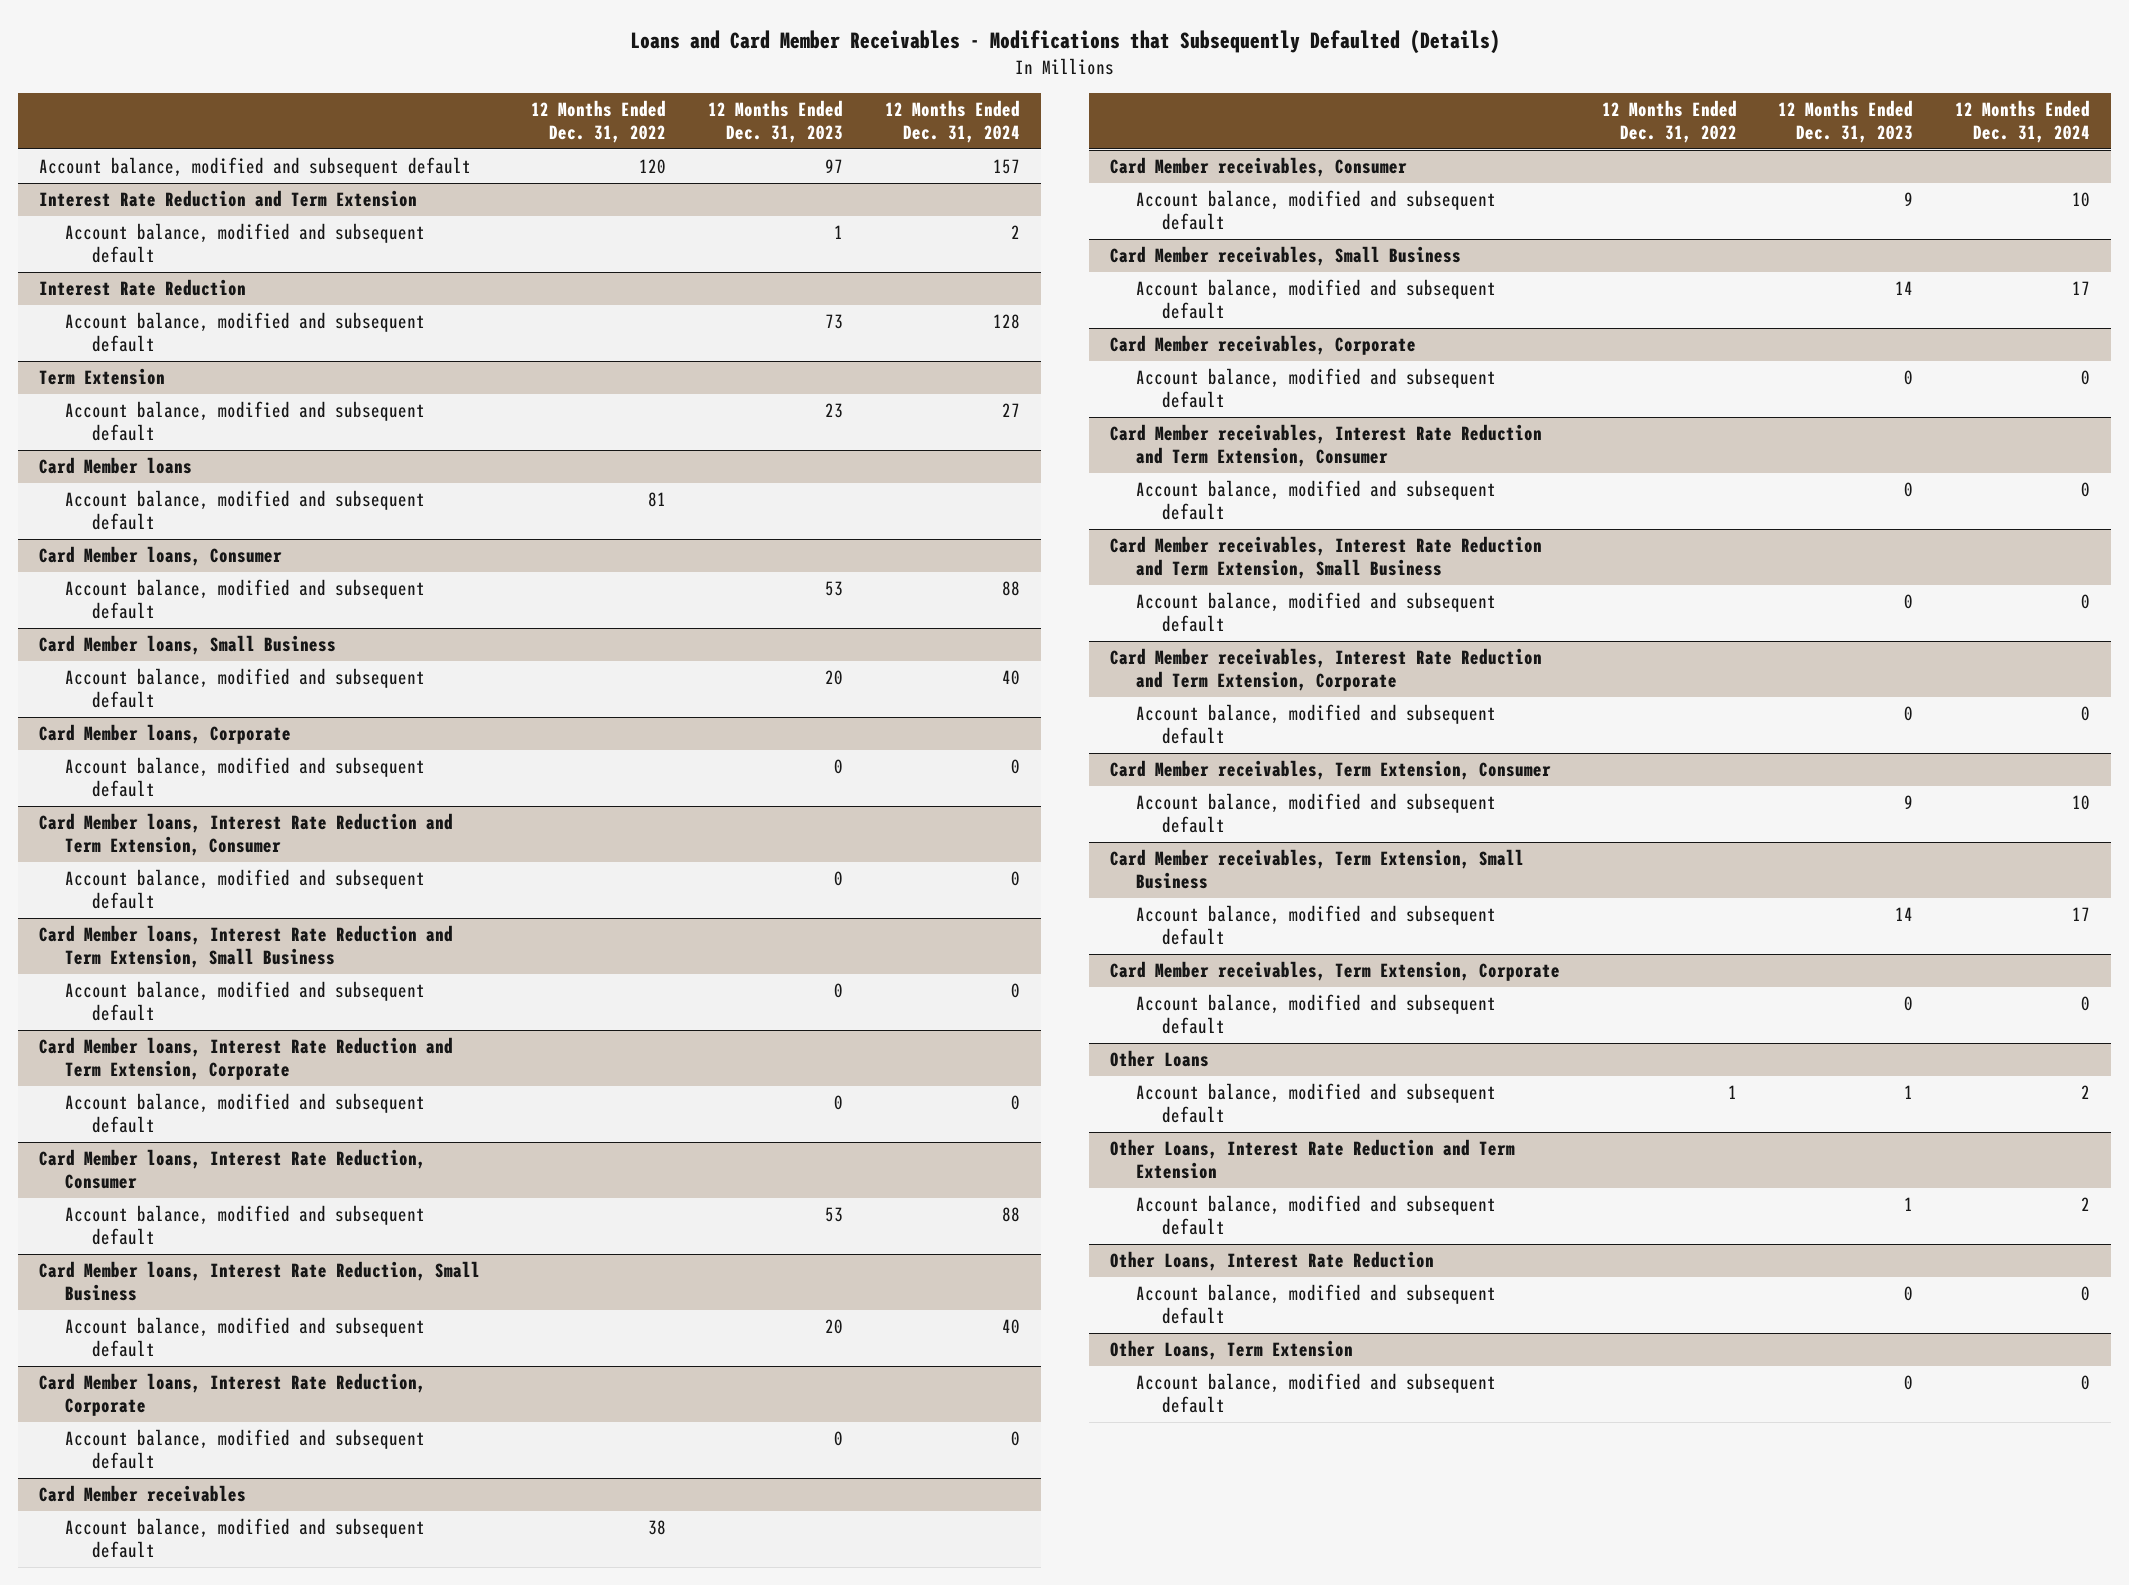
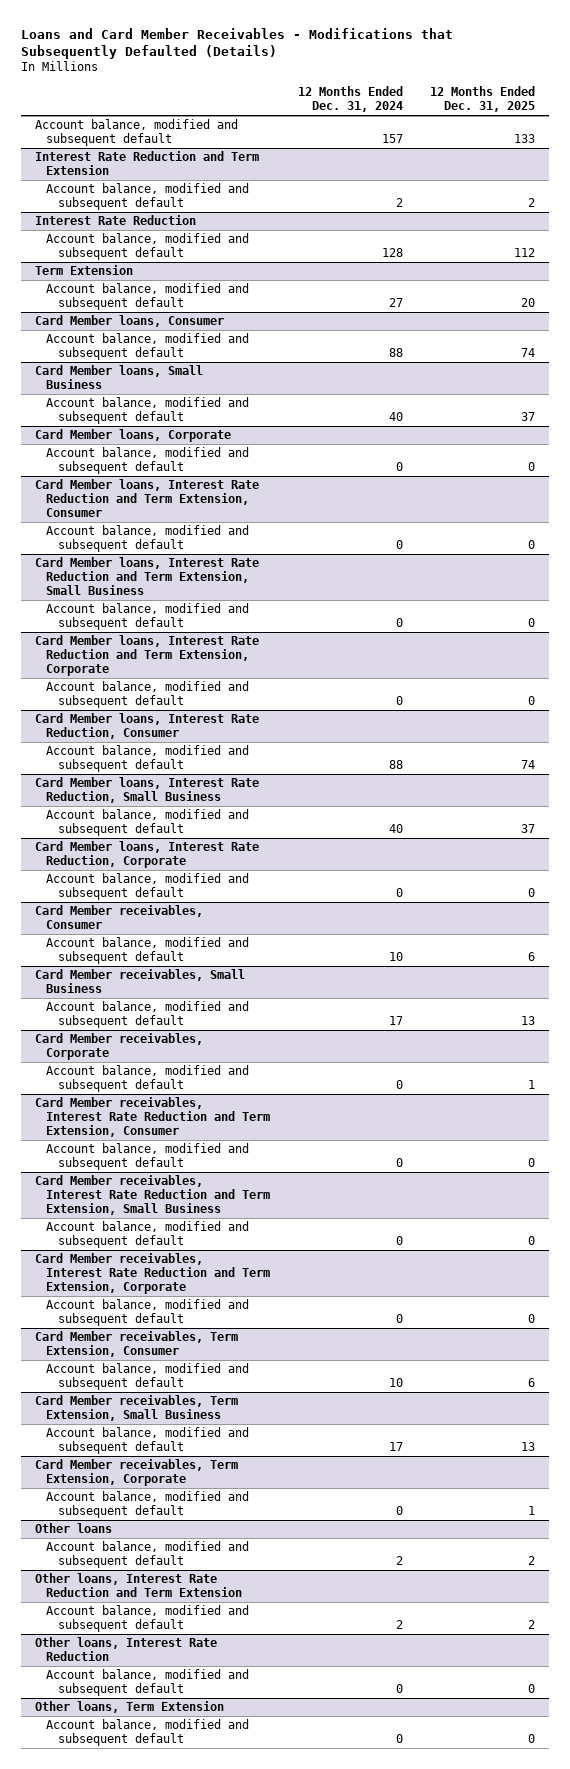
- | 12 Months Ended Dec. 31, 2022 | 12 Months Ended Dec. 31, 2023 | 12 Months Ended Dec. 31, 2024
+ | 12 Months Ended Dec. 31, 2024 | 12 Months Ended Dec. 31, 2025
- Card Member loans
- Account balance, modified and subsequent default | 81 | |
- Card Member receivables
- Account balance, modified and subsequent default | 38 | |
- Other Loans
+ Other loans
- Other Loans, Interest Rate Reduction and Term Extension
+ Other loans, Interest Rate Reduction and Term Extension
- Other Loans, Interest Rate Reduction
+ Other loans, Interest Rate Reduction
- Other Loans, Term Extension
+ Other loans, Term Extension

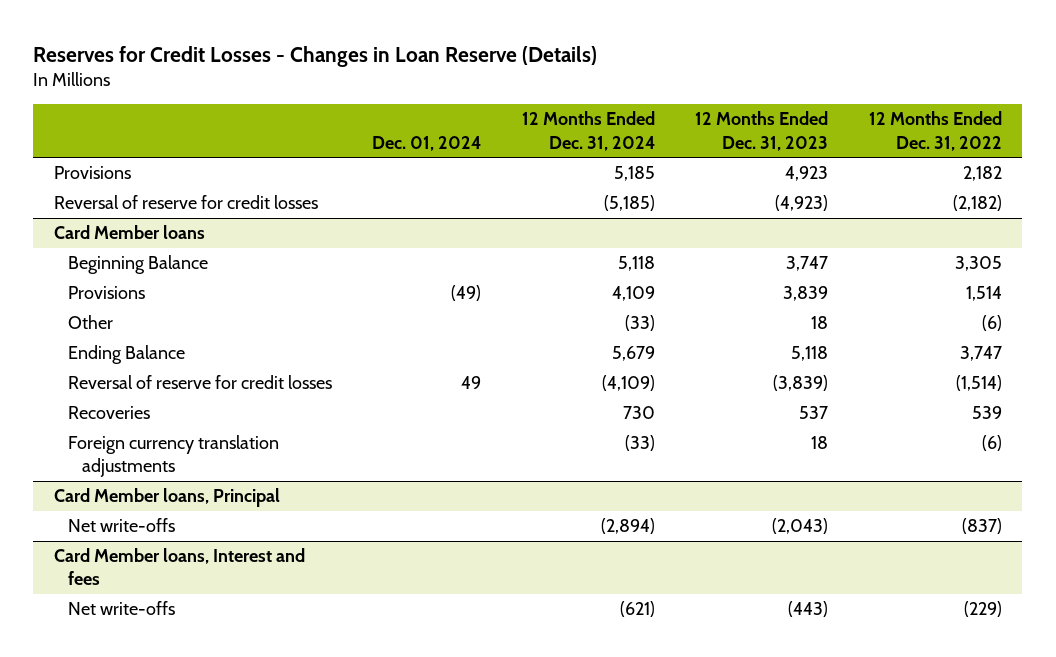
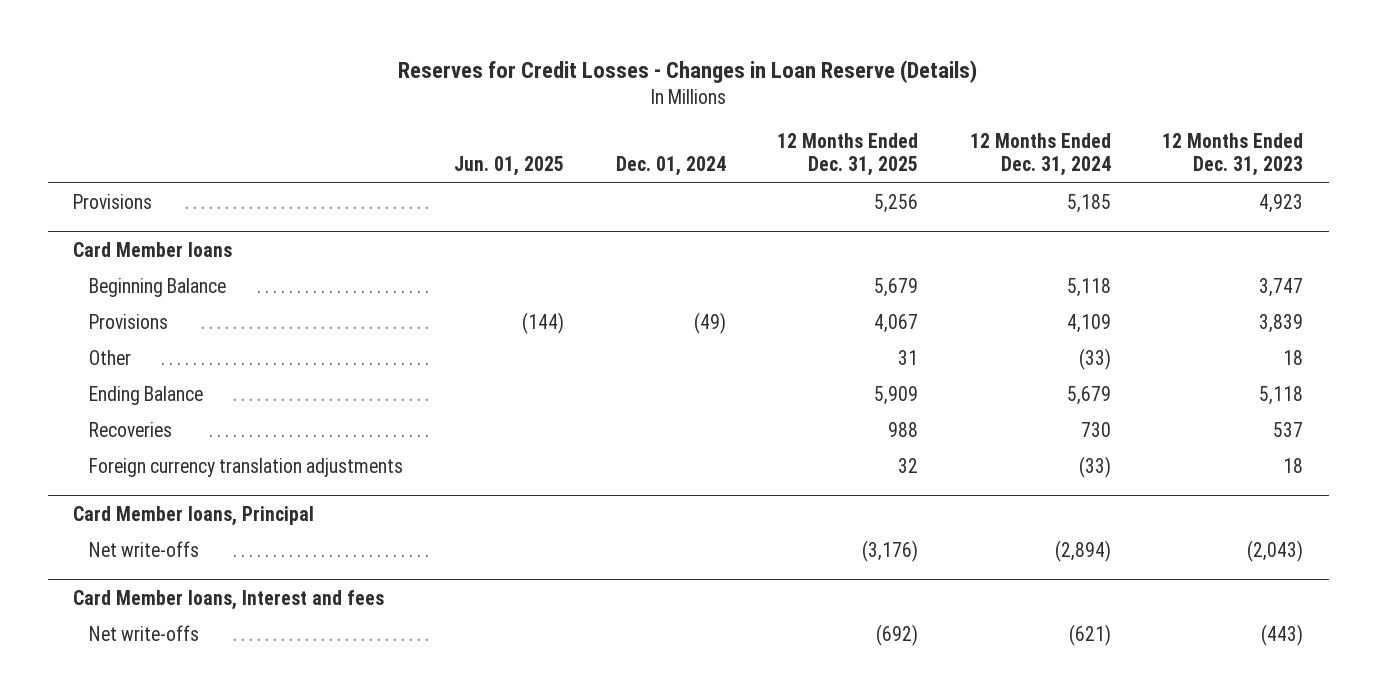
- | Dec. 01, 2024 | 12 Months Ended Dec. 31, 2024 | 12 Months Ended Dec. 31, 2023 | 12 Months Ended Dec. 31, 2022
+ | Jun. 01, 2025 | Dec. 01, 2024 | 12 Months Ended Dec. 31, 2025 | 12 Months Ended Dec. 31, 2024 | 12 Months Ended Dec. 31, 2023
- Reversal of reserve for credit losses | | (5,185) | (4,923) | (2,182)
@ Card Member loans
- Reversal of reserve for credit losses | 49 | (4,109) | (3,839) | (1,514)

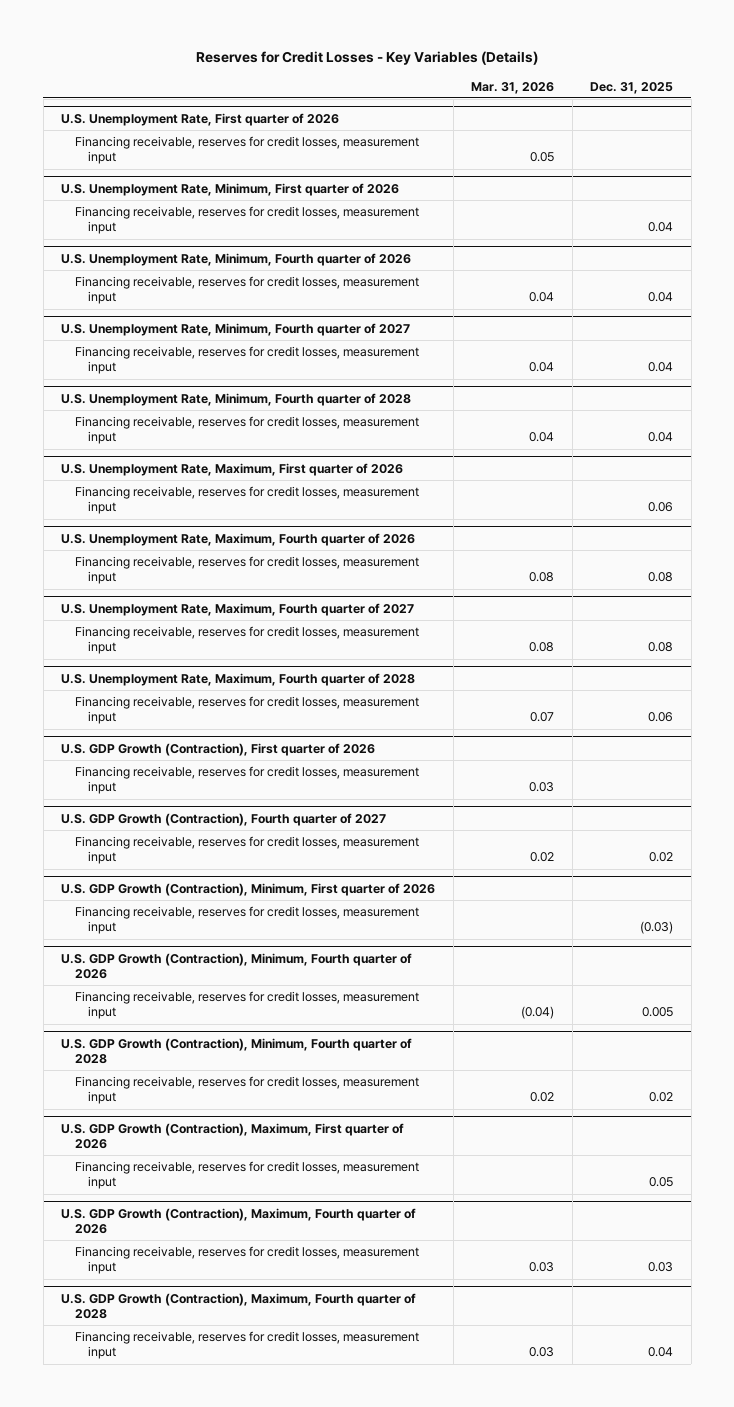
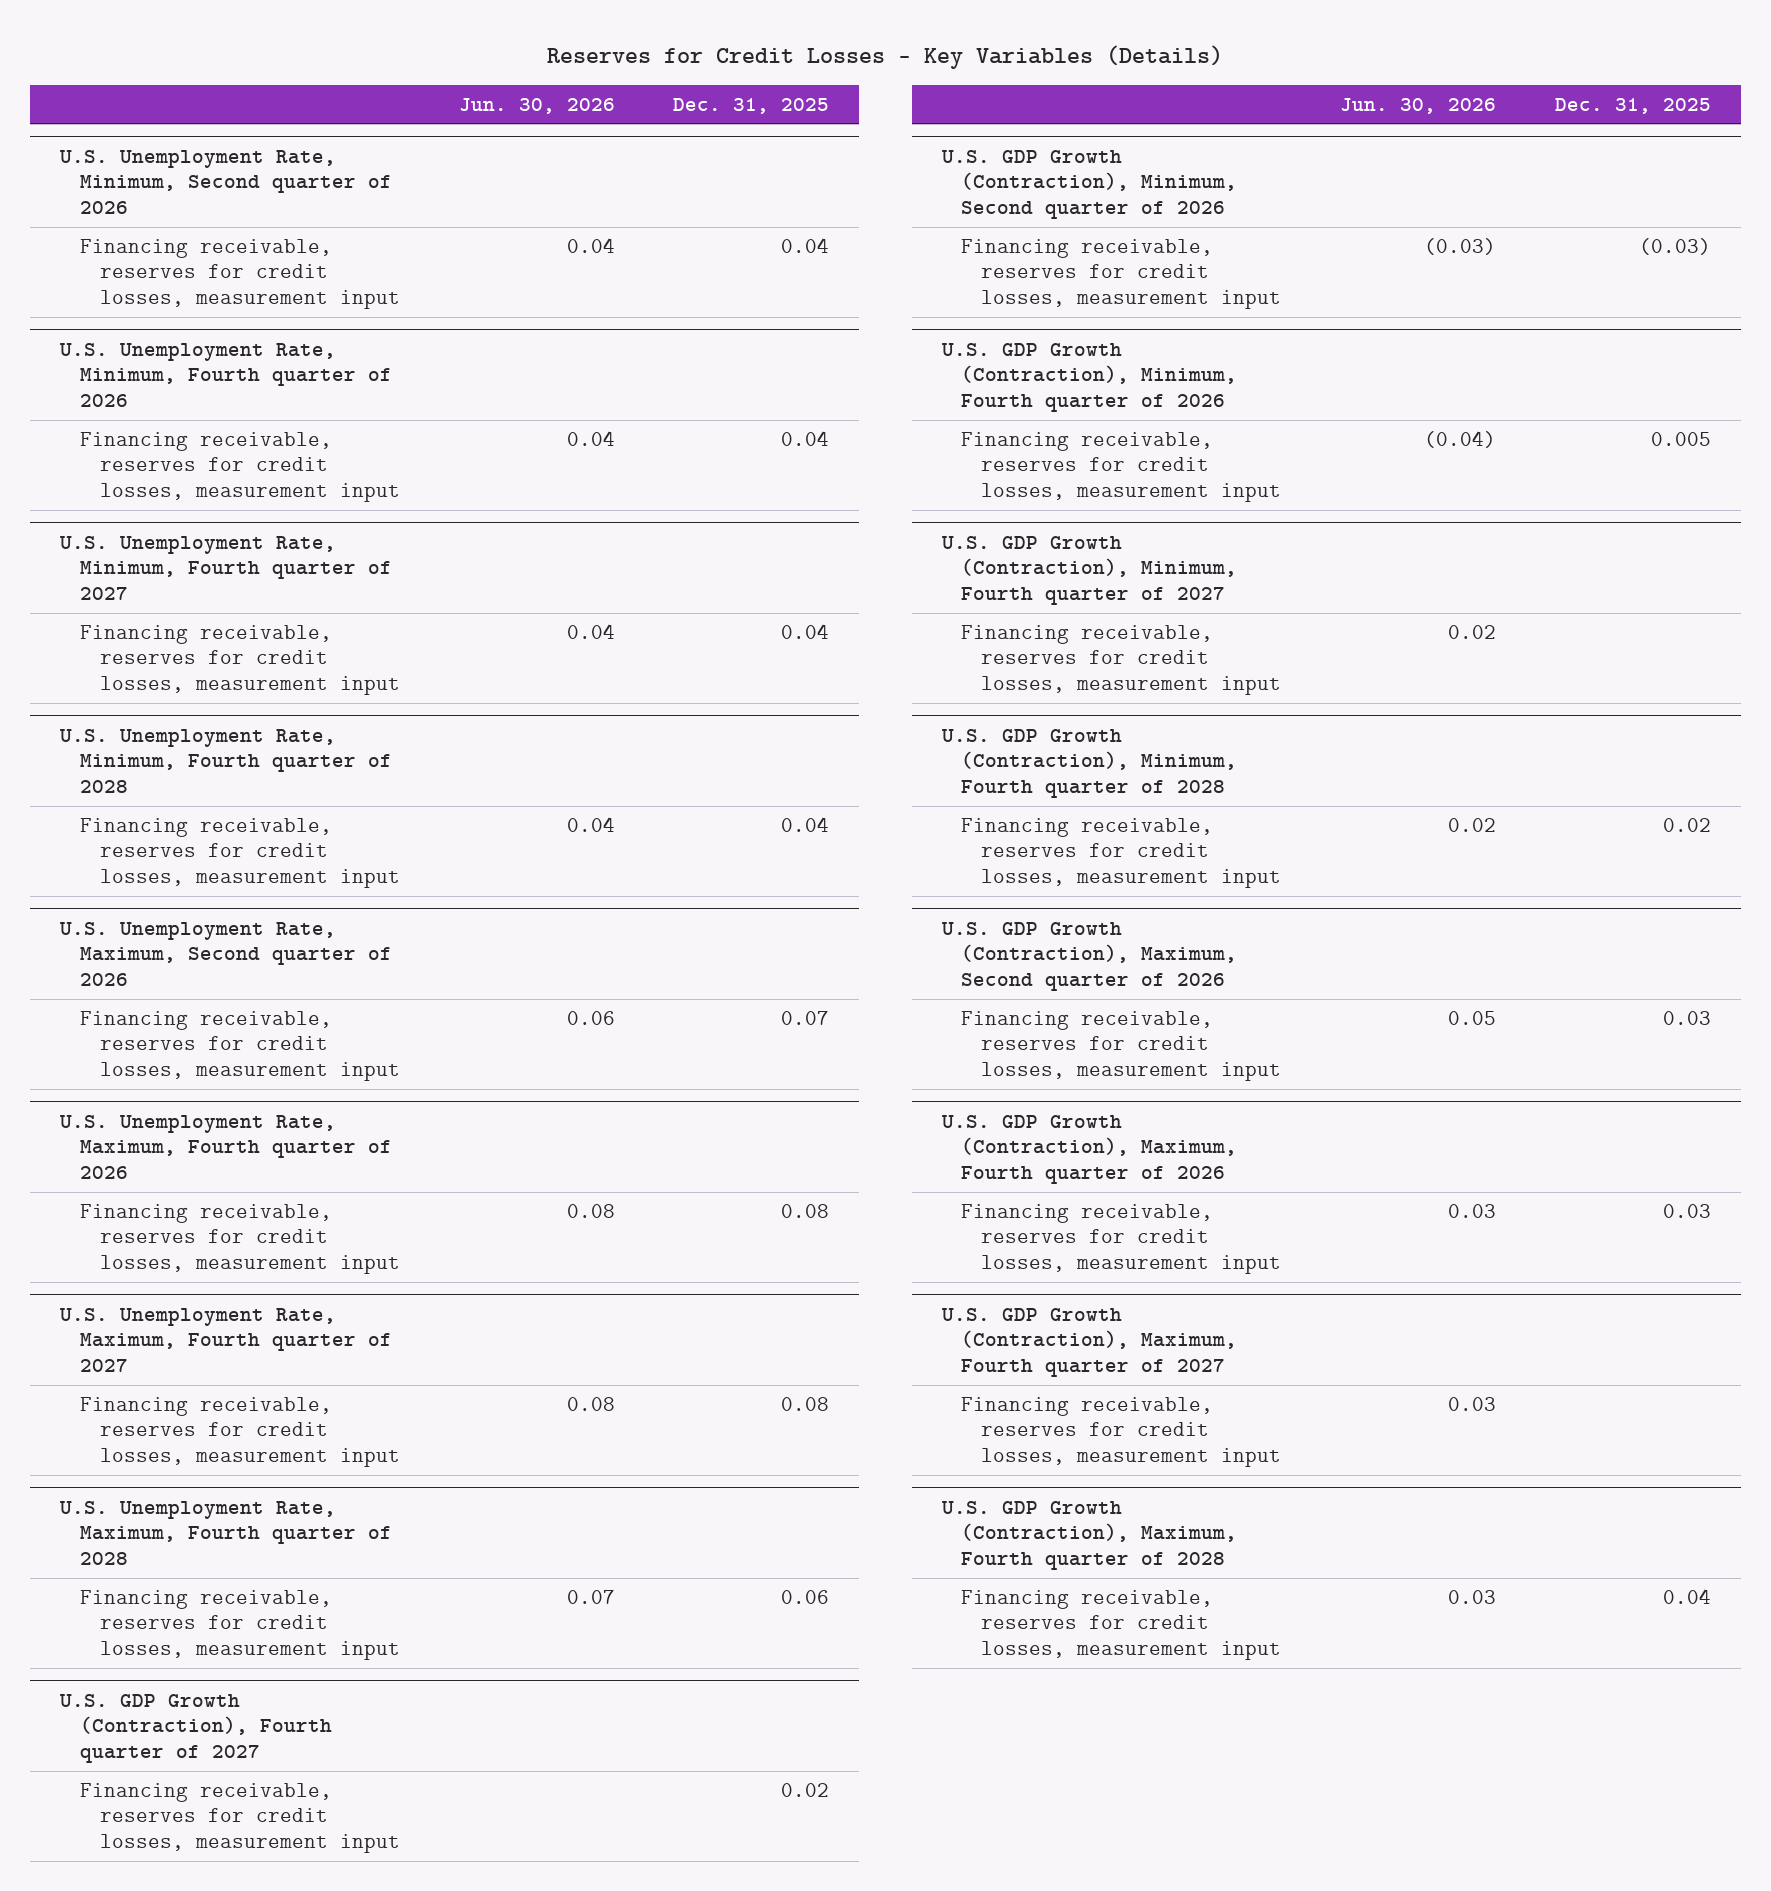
- | Mar. 31, 2026 | Dec. 31, 2025
+ | Jun. 30, 2026 | Dec. 31, 2025
- U.S. Unemployment Rate, First quarter of 2026
- Financing receivable, reserves for credit losses, measurement input | 0.05 |
- U.S. Unemployment Rate, Minimum, First quarter of 2026
+ U.S. Unemployment Rate, Minimum, Second quarter of 2026
- U.S. Unemployment Rate, Maximum, First quarter of 2026
- Financing receivable, reserves for credit losses, measurement input | | 0.06
+ U.S. Unemployment Rate, Maximum, Second quarter of 2026
+ Financing receivable, reserves for credit losses, measurement input | 0.06 | 0.07
- U.S. GDP Growth (Contraction), First quarter of 2026
- Financing receivable, reserves for credit losses, measurement input | 0.03 |
- U.S. GDP Growth (Contraction), Minimum, First quarter of 2026
+ U.S. GDP Growth (Contraction), Minimum, Second quarter of 2026
+ U.S. GDP Growth (Contraction), Minimum, Fourth quarter of 2027
+ Financing receivable, reserves for credit losses, measurement input | 0.02 |
- U.S. GDP Growth (Contraction), Maximum, First quarter of 2026
- Financing receivable, reserves for credit losses, measurement input | | 0.05
+ U.S. GDP Growth (Contraction), Maximum, Second quarter of 2026
+ Financing receivable, reserves for credit losses, measurement input | 0.05 | 0.03
+ U.S. GDP Growth (Contraction), Maximum, Fourth quarter of 2027
+ Financing receivable, reserves for credit losses, measurement input | 0.03 |

